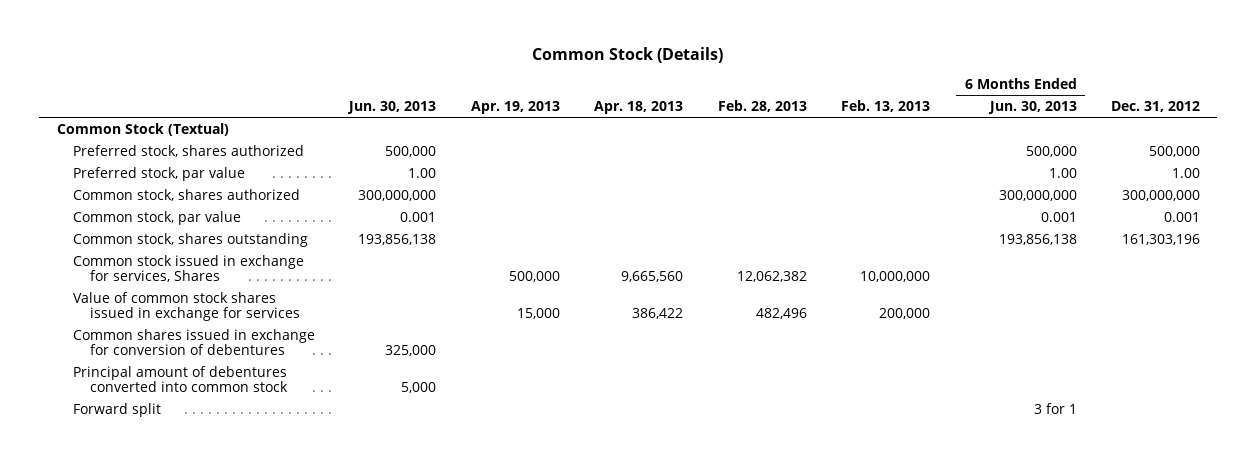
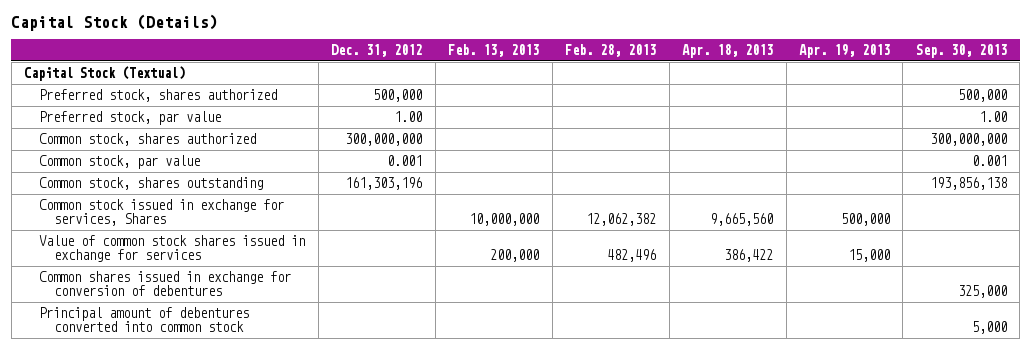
- Common Stock (Details)
+ Capital Stock (Details)
- | Jun. 30, 2013 | Apr. 19, 2013 | Apr. 18, 2013 | Feb. 28, 2013 | Feb. 13, 2013 | 6 Months Ended Jun. 30, 2013 | Dec. 31, 2012
+ | Dec. 31, 2012 | Feb. 13, 2013 | Feb. 28, 2013 | Apr. 18, 2013 | Apr. 19, 2013 | Sep. 30, 2013
- Common Stock (Textual)
+ Capital Stock (Textual)
- Forward split | | | | | | 3 for 1 |

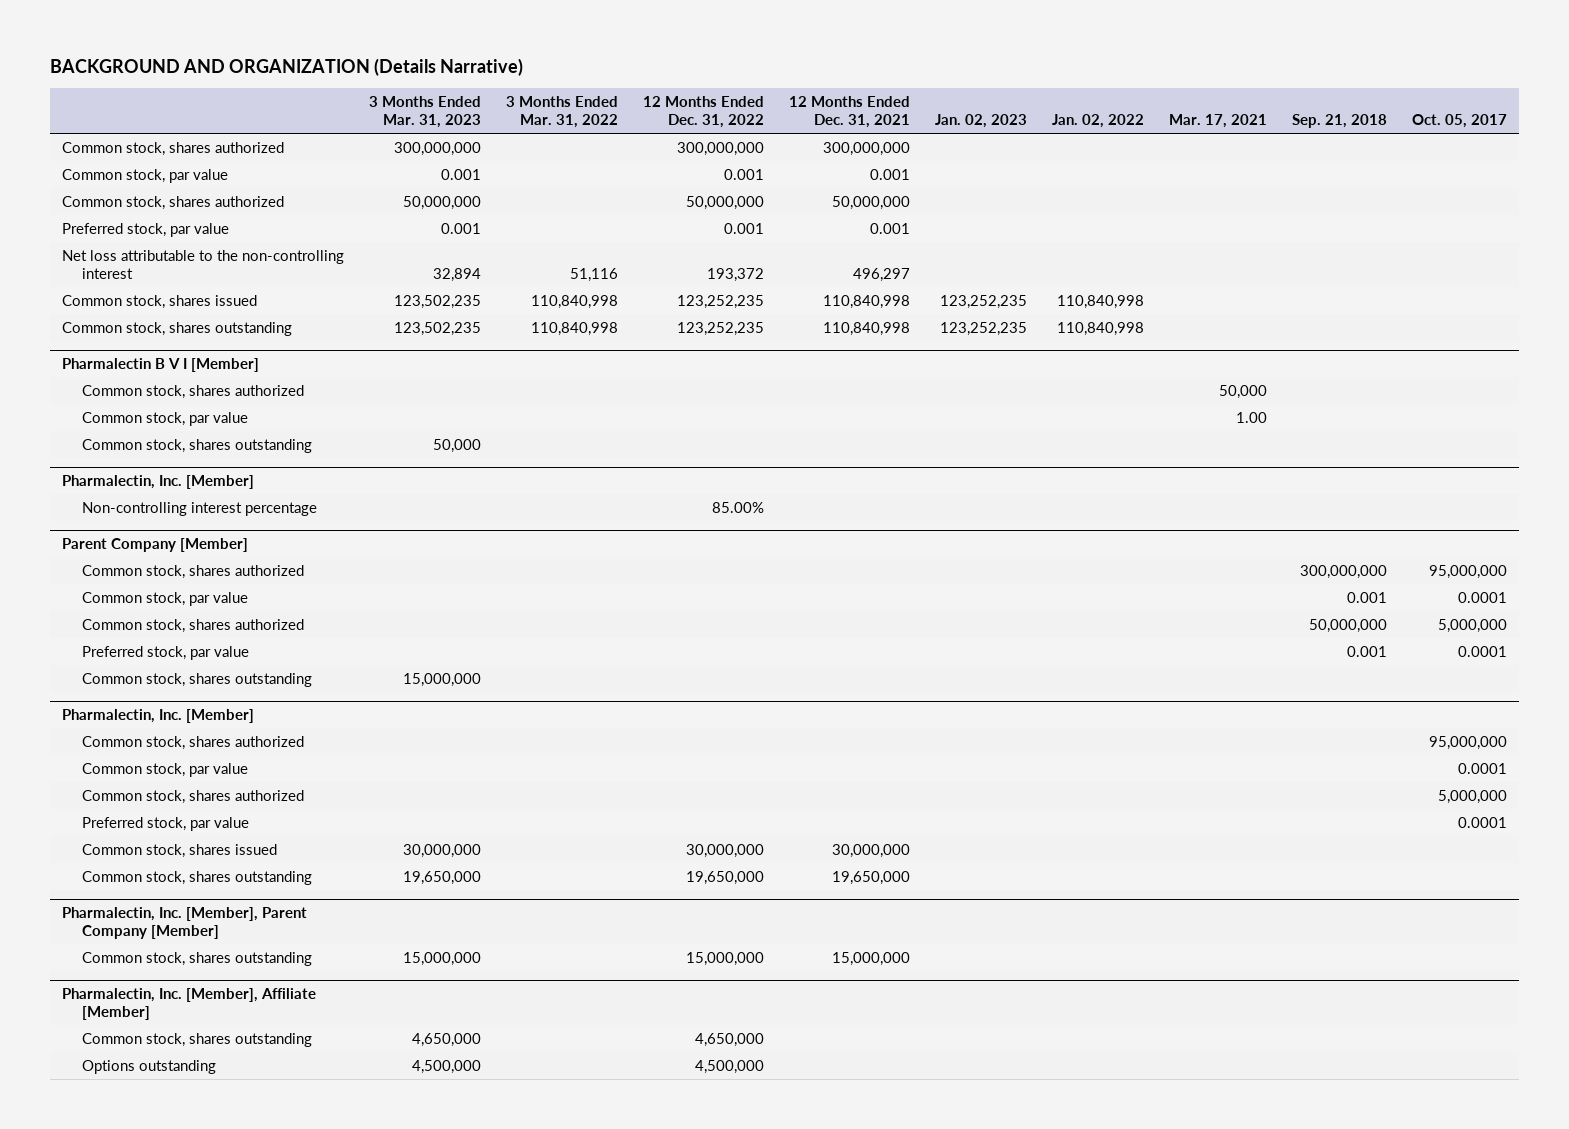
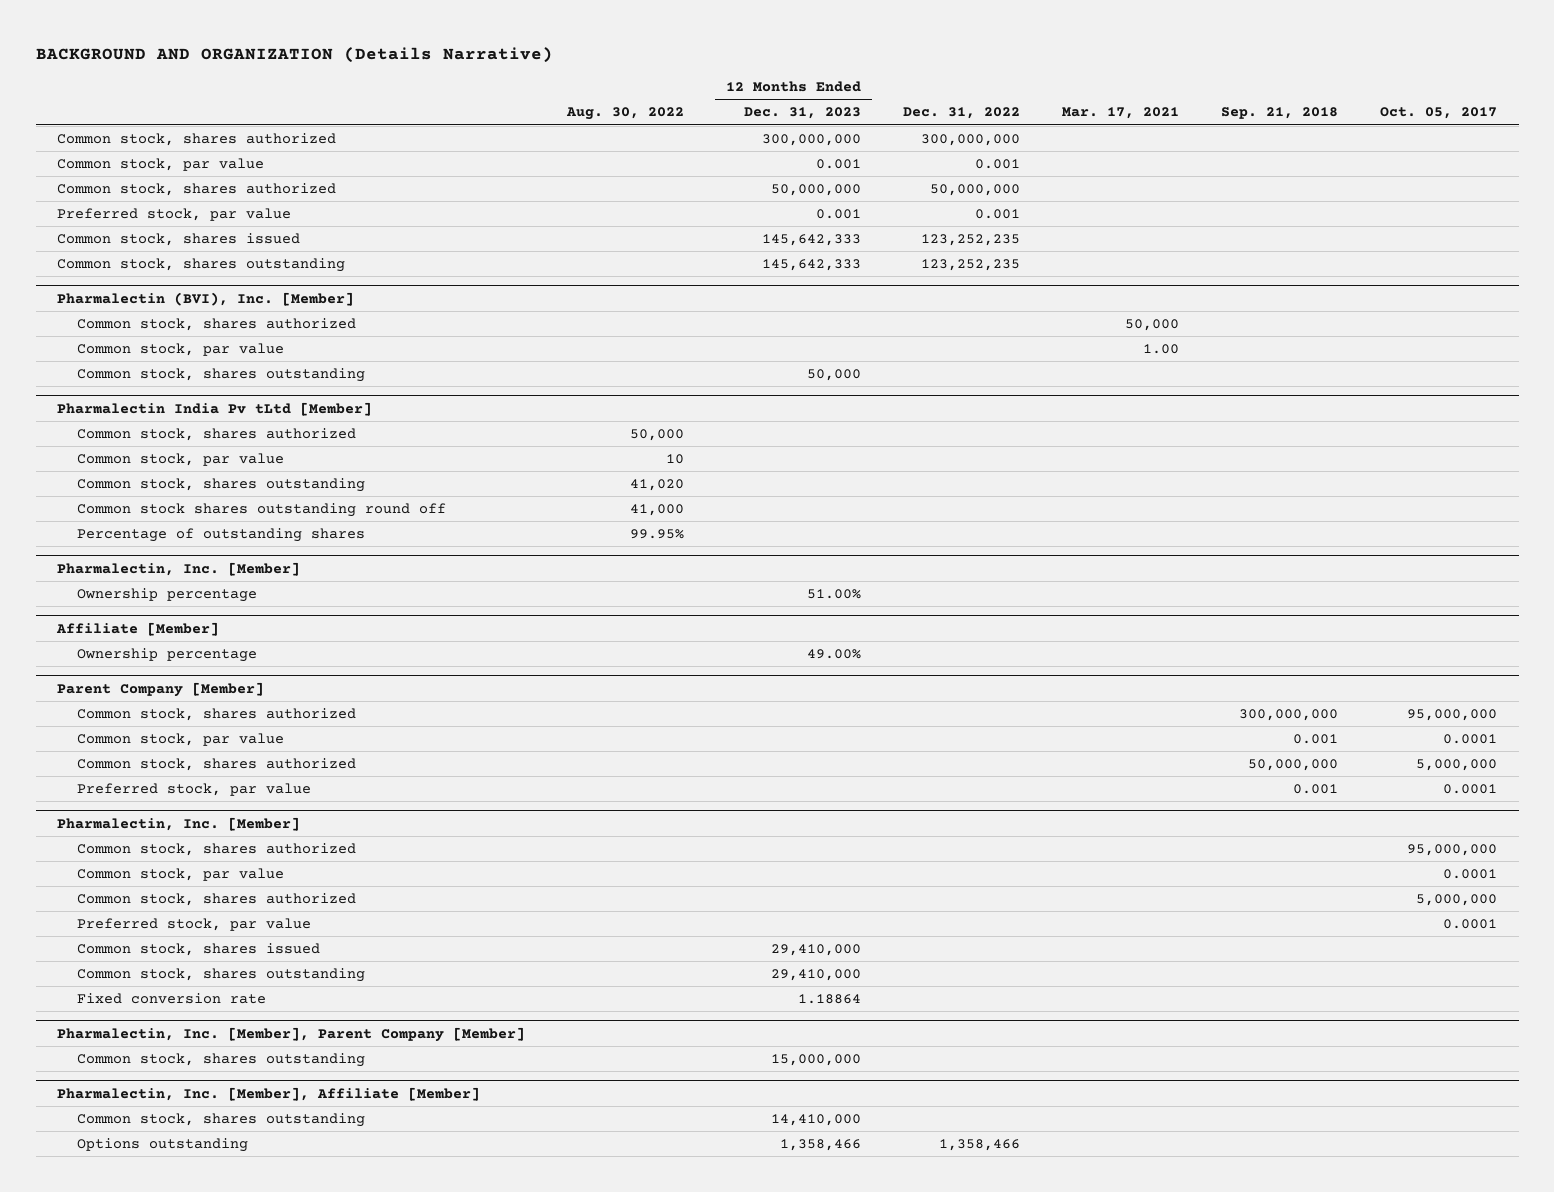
- | 3 Months Ended Mar. 31, 2023 | 3 Months Ended Mar. 31, 2022 | 12 Months Ended Dec. 31, 2022 | 12 Months Ended Dec. 31, 2021 | Jan. 02, 2023 | Jan. 02, 2022 | Mar. 17, 2021 | Sep. 21, 2018 | Oct. 05, 2017
+ | Aug. 30, 2022 | 12 Months Ended Dec. 31, 2023 | Dec. 31, 2022 | Mar. 17, 2021 | Sep. 21, 2018 | Oct. 05, 2017
- Net loss attributable to the non-controlling interest | 32,894 | 51,116 | 193,372 | 496,297 | | | | |
- Pharmalectin B V I [Member]
+ Pharmalectin (BVI), Inc. [Member]
+ Pharmalectin India Pv tLtd [Member]
+ Common stock, shares authorized | 50,000 | | | | |
+ Common stock, par value | 10 | | | | |
+ Common stock, shares outstanding | 41,020 | | | | |
+ Common stock shares outstanding round off | 41,000 | | | | |
+ Percentage of outstanding shares | 99.95% | | | | |
@ Pharmalectin, Inc. [Member]
- Non-controlling interest percentage | | | 85.00% | | | | | |
+ Ownership percentage | | 51.00% | | | |
+ Affiliate [Member]
+ Ownership percentage | | 49.00% | | | |
@ Parent Company [Member]
- Common stock, shares outstanding | 15,000,000 | | | | | | | |
@ Pharmalectin, Inc. [Member]
+ Fixed conversion rate | | 1.18864 | | | |

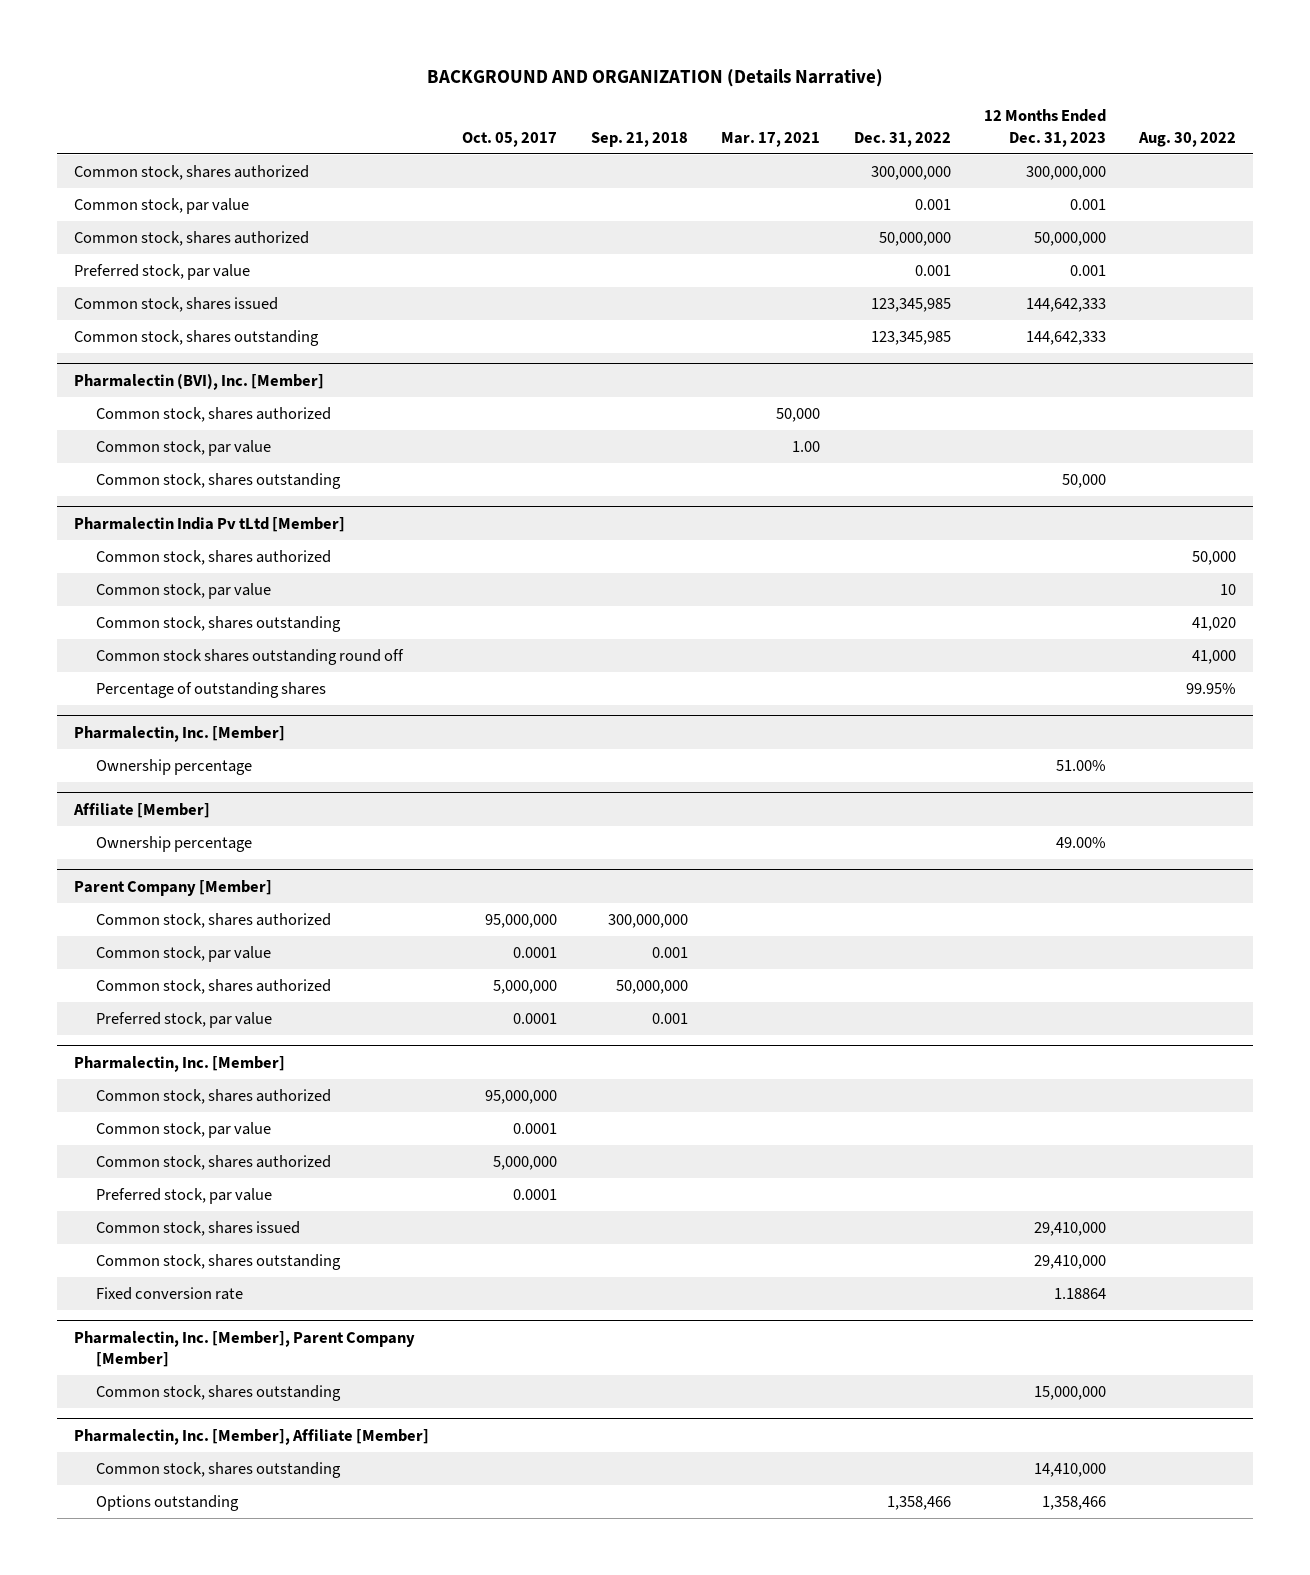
- | Aug. 30, 2022 | 12 Months Ended Dec. 31, 2023 | Dec. 31, 2022 | Mar. 17, 2021 | Sep. 21, 2018 | Oct. 05, 2017
+ | Oct. 05, 2017 | Sep. 21, 2018 | Mar. 17, 2021 | Dec. 31, 2022 | 12 Months Ended Dec. 31, 2023 | Aug. 30, 2022
- Common stock, shares issued | | 145,642,333 | 123,252,235 | | |
- Common stock, shares outstanding | | 145,642,333 | 123,252,235 | | |
+ Common stock, shares issued | | | | 123,345,985 | 144,642,333 |
+ Common stock, shares outstanding | | | | 123,345,985 | 144,642,333 |

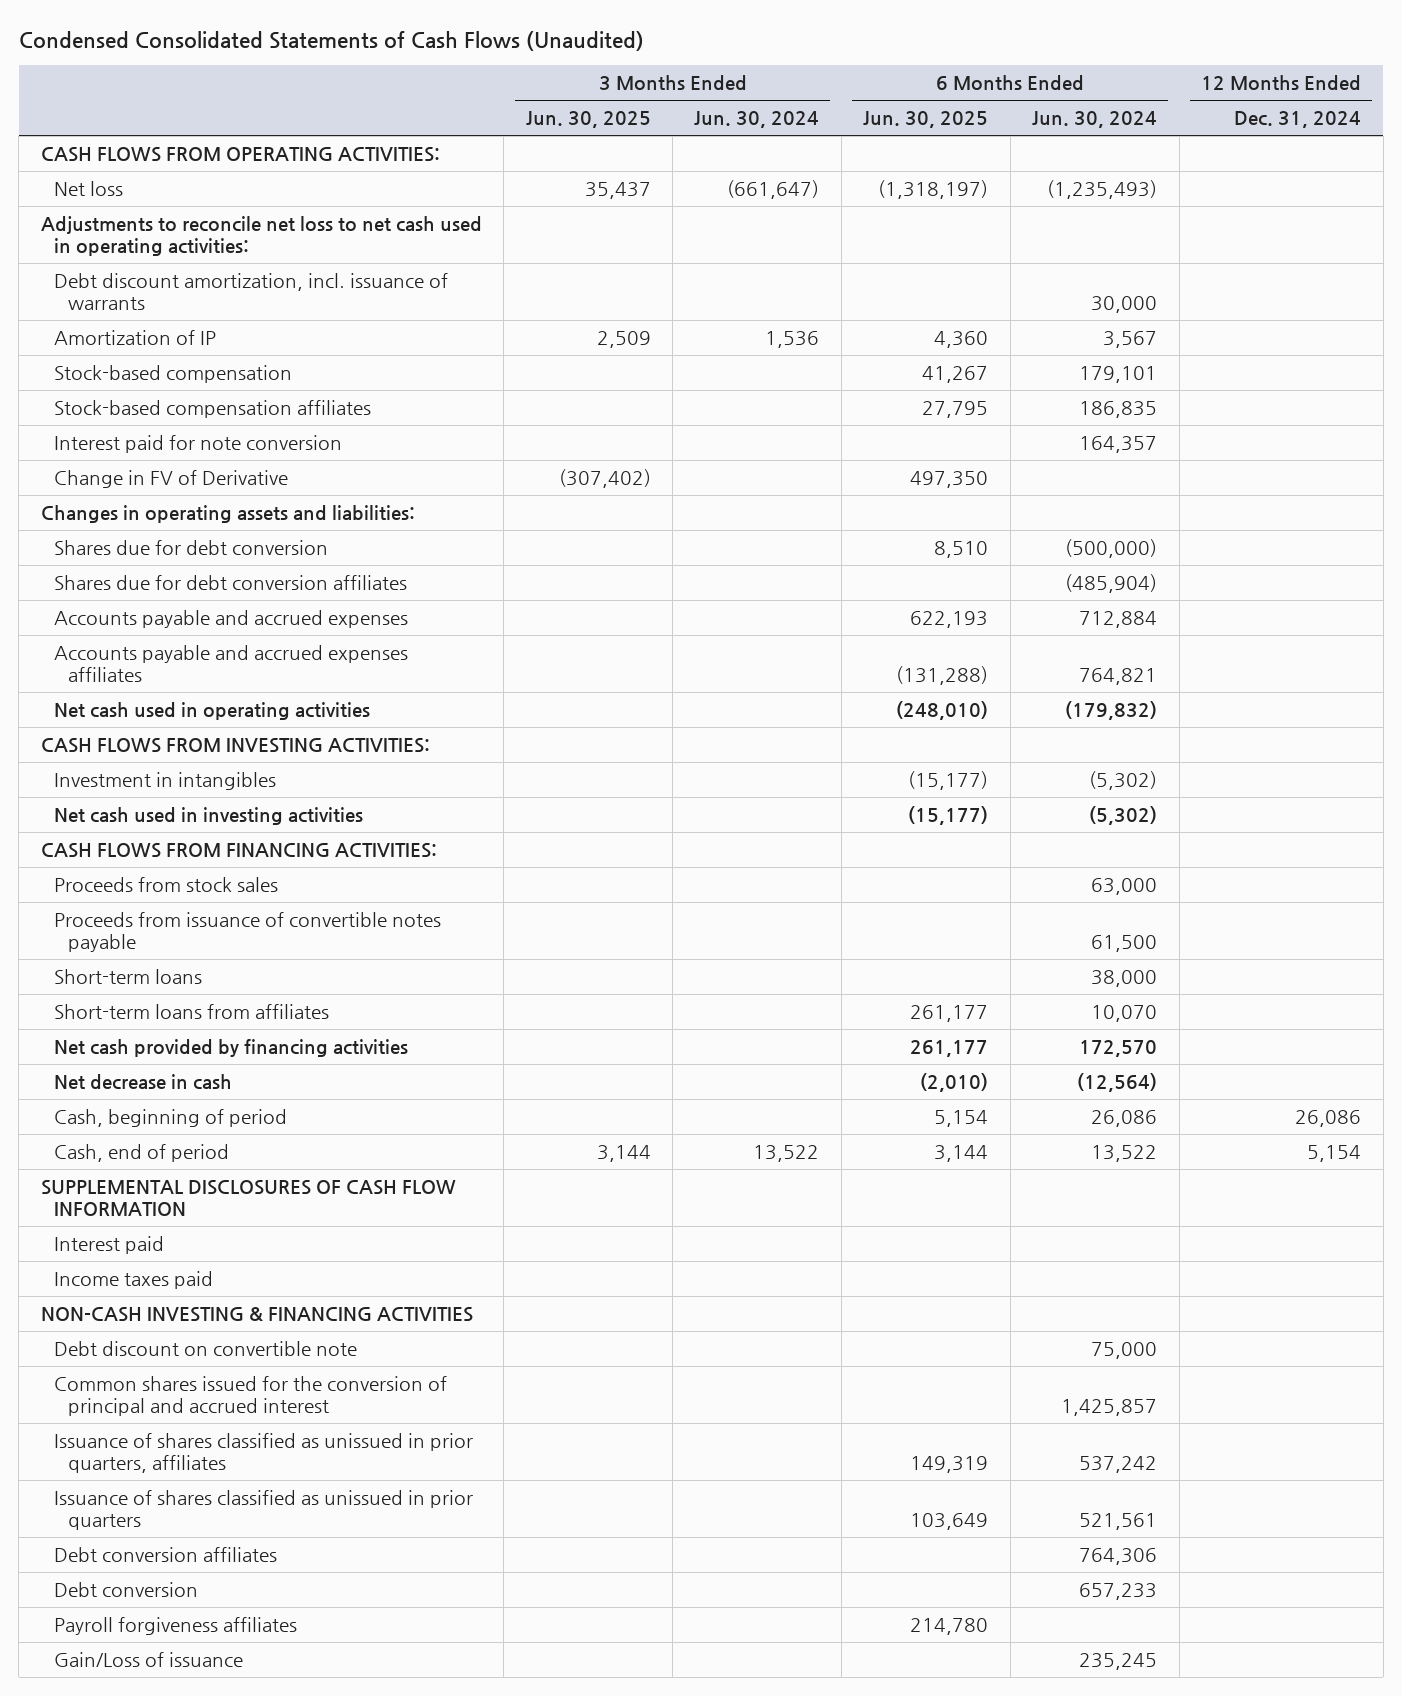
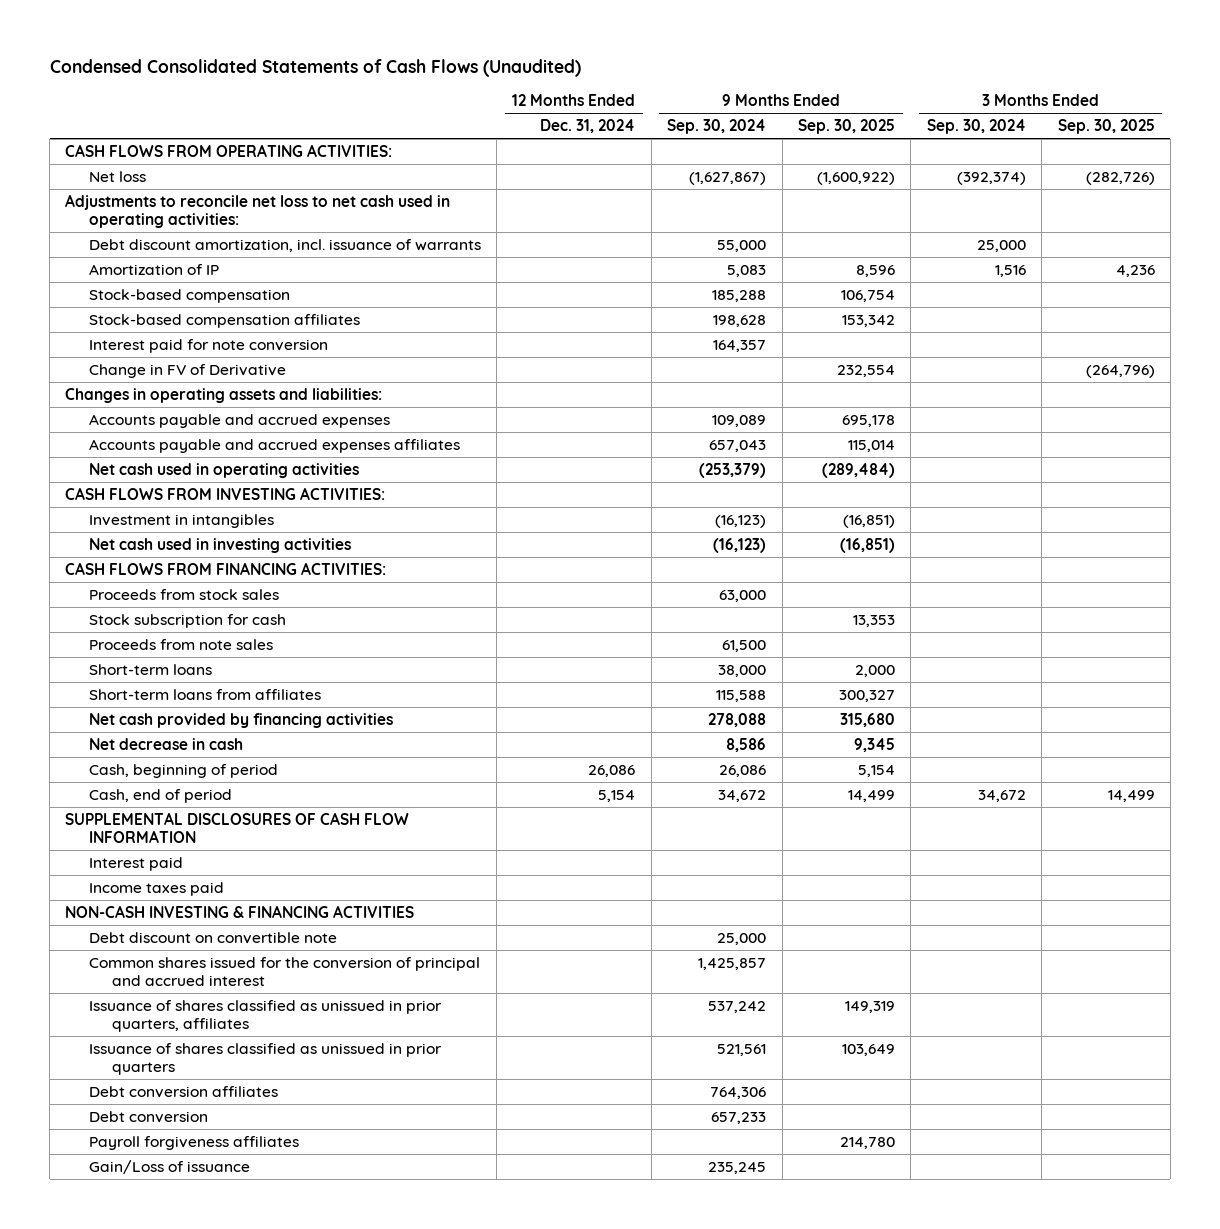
- | 3 Months Ended Jun. 30, 2025 | 3 Months Ended Jun. 30, 2024 | 6 Months Ended Jun. 30, 2025 | 6 Months Ended Jun. 30, 2024 | 12 Months Ended Dec. 31, 2024
+ | 12 Months Ended Dec. 31, 2024 | 9 Months Ended Sep. 30, 2024 | 9 Months Ended Sep. 30, 2025 | 3 Months Ended Sep. 30, 2024 | 3 Months Ended Sep. 30, 2025
- Shares due for debt conversion | | | 8,510 | (500,000) |
- Shares due for debt conversion affiliates | | | | (485,904) |
- Proceeds from issuance of convertible notes payable | | | | 61,500 |
+ Stock subscription for cash | | | 13,353 | |
+ Proceeds from note sales | | 61,500 | | |

